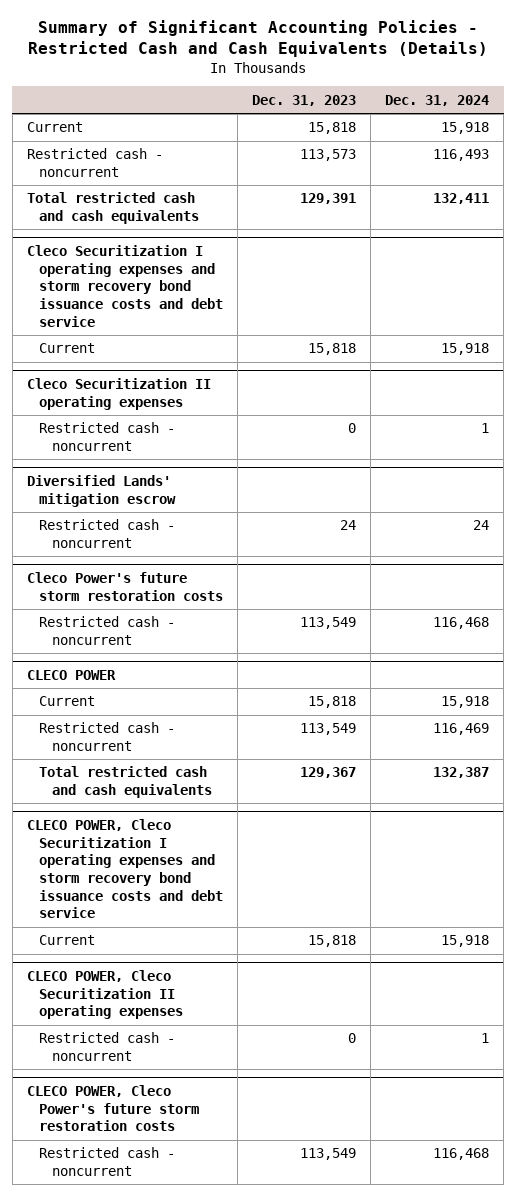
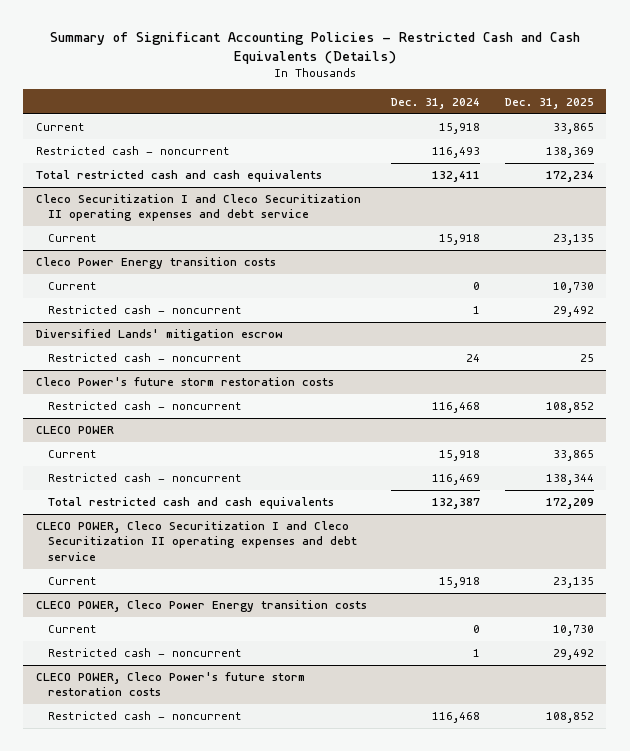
- | Dec. 31, 2023 | Dec. 31, 2024
+ | Dec. 31, 2024 | Dec. 31, 2025
- Cleco Securitization I operating expenses and storm recovery bond issuance costs and debt service
+ Cleco Securitization I and Cleco Securitization II operating expenses and debt service
- Cleco Securitization II operating expenses
+ Cleco Power Energy transition costs
+ Current | 0 | 10,730
- CLECO POWER, Cleco Securitization I operating expenses and storm recovery bond issuance costs and debt service
+ CLECO POWER, Cleco Securitization I and Cleco Securitization II operating expenses and debt service
- CLECO POWER, Cleco Securitization II operating expenses
+ CLECO POWER, Cleco Power Energy transition costs
+ Current | 0 | 10,730

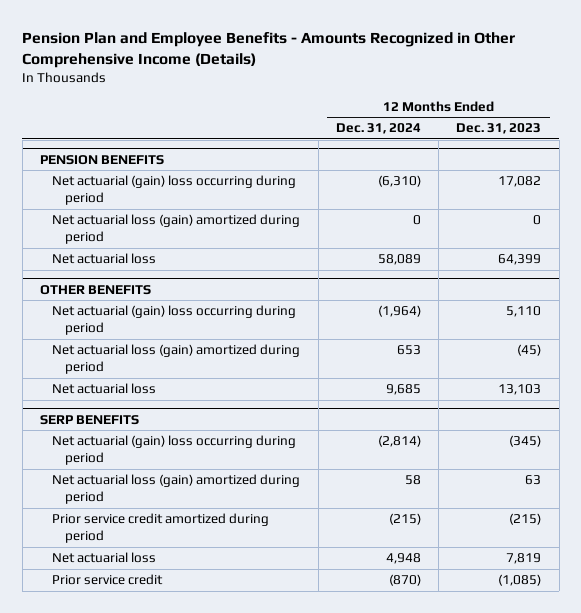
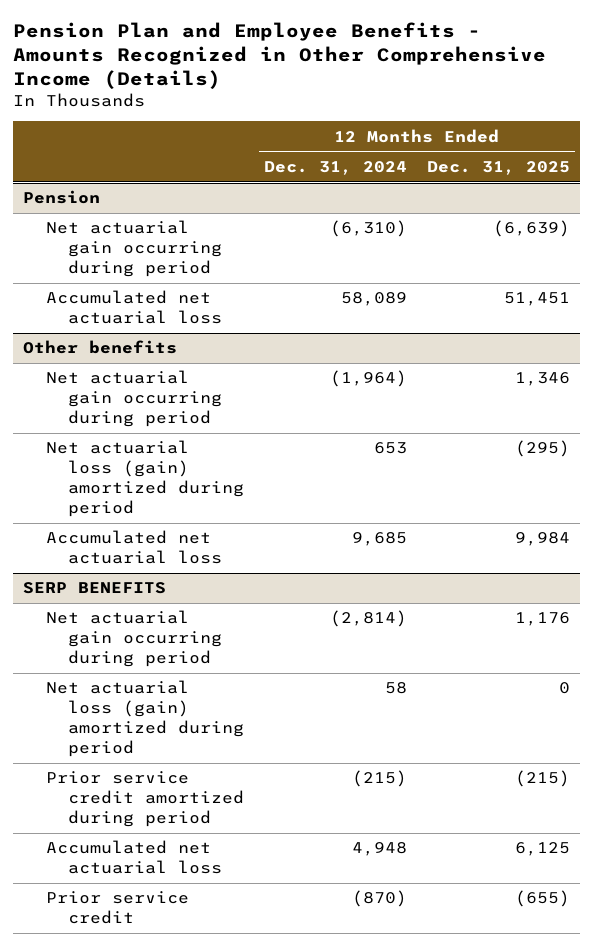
- | 12 Months Ended Dec. 31, 2024 | 12 Months Ended Dec. 31, 2023
+ | 12 Months Ended Dec. 31, 2024 | 12 Months Ended Dec. 31, 2025
- PENSION BENEFITS
- Net actuarial (gain) loss occurring during period | (6,310) | 17,082
- Net actuarial loss (gain) amortized during period | 0 | 0
- Net actuarial loss | 58,089 | 64,399
- OTHER BENEFITS
- Net actuarial (gain) loss occurring during period | (1,964) | 5,110
+ Pension
+ Net actuarial gain occurring during period | (6,310) | (6,639)
+ Accumulated net actuarial loss | 58,089 | 51,451
+ Other benefits
+ Net actuarial gain occurring during period | (1,964) | 1,346
- Net actuarial loss | 9,685 | 13,103
+ Accumulated net actuarial loss | 9,685 | 9,984
@ SERP BENEFITS
- Net actuarial (gain) loss occurring during period | (2,814) | (345)
+ Net actuarial gain occurring during period | (2,814) | 1,176
- Net actuarial loss | 4,948 | 7,819
+ Accumulated net actuarial loss | 4,948 | 6,125

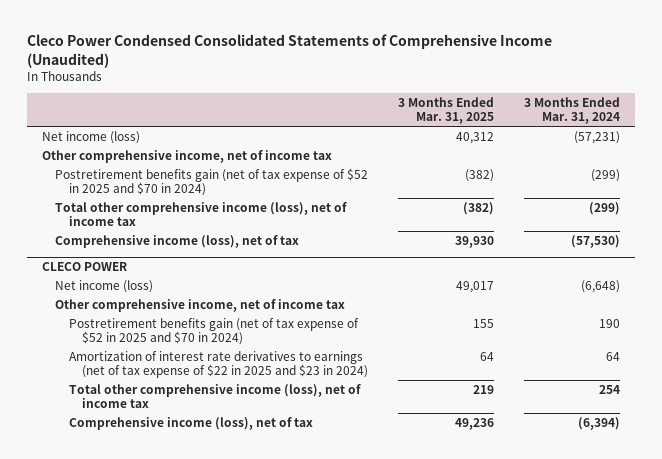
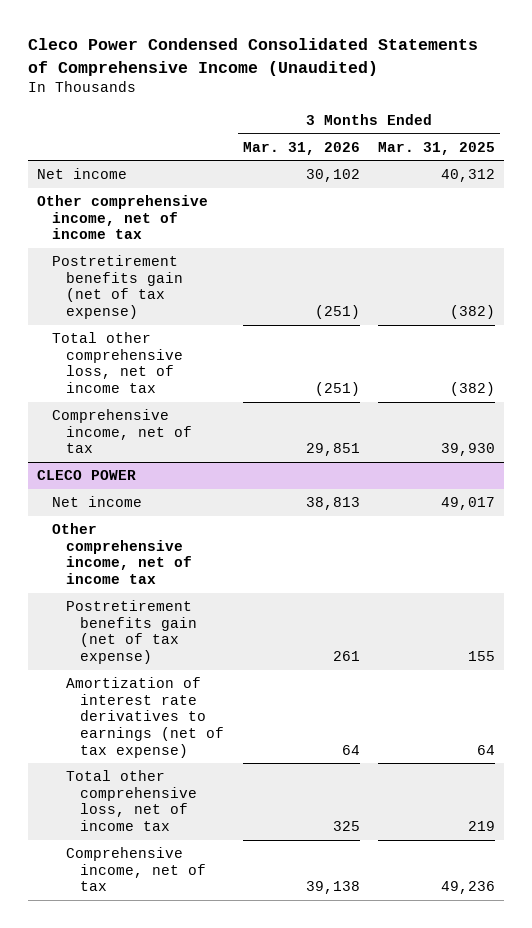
- | 3 Months Ended Mar. 31, 2025 | 3 Months Ended Mar. 31, 2024
+ | 3 Months Ended Mar. 31, 2026 | 3 Months Ended Mar. 31, 2025
- Net income (loss) | 40,312 | (57,231)
+ Net income | 30,102 | 40,312
- Postretirement benefits gain (net of tax expense of $52 in 2025 and $70 in 2024) | (382) | (299)
- Total other comprehensive income (loss), net of income tax | (382) | (299)
- Comprehensive income (loss), net of tax | 39,930 | (57,530)
+ Postretirement benefits gain (net of tax expense) | (251) | (382)
+ Total other comprehensive loss, net of income tax | (251) | (382)
+ Comprehensive income, net of tax | 29,851 | 39,930
@ CLECO POWER
- Net income (loss) | 49,017 | (6,648)
+ Net income | 38,813 | 49,017
- Postretirement benefits gain (net of tax expense of $52 in 2025 and $70 in 2024) | 155 | 190
- Amortization of interest rate derivatives to earnings (net of tax expense of $22 in 2025 and $23 in 2024) | 64 | 64
- Total other comprehensive income (loss), net of income tax | 219 | 254
- Comprehensive income (loss), net of tax | 49,236 | (6,394)
+ Postretirement benefits gain (net of tax expense) | 261 | 155
+ Amortization of interest rate derivatives to earnings (net of tax expense) | 64 | 64
+ Total other comprehensive loss, net of income tax | 325 | 219
+ Comprehensive income, net of tax | 39,138 | 49,236

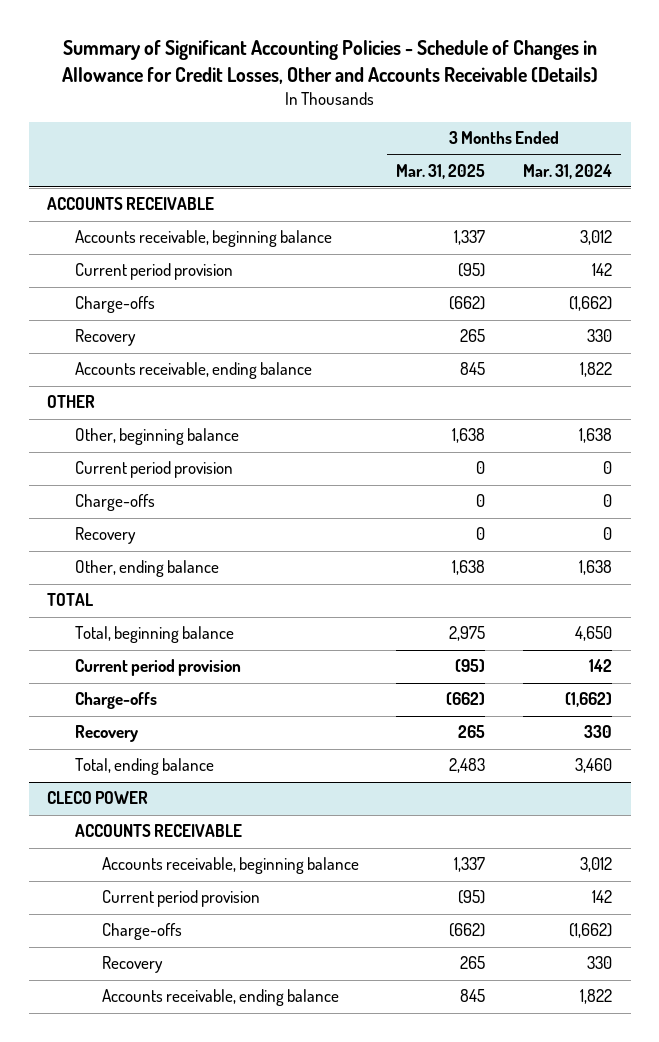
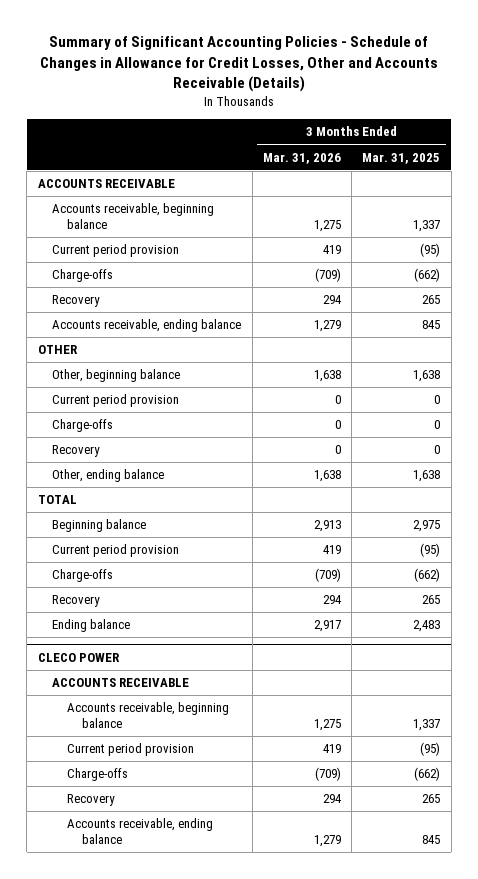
- | 3 Months Ended Mar. 31, 2025 | 3 Months Ended Mar. 31, 2024
+ | 3 Months Ended Mar. 31, 2026 | 3 Months Ended Mar. 31, 2025
- Total, beginning balance | 2,975 | 4,650
+ Beginning balance | 2,913 | 2,975
- Total, ending balance | 2,483 | 3,460
+ Ending balance | 2,917 | 2,483

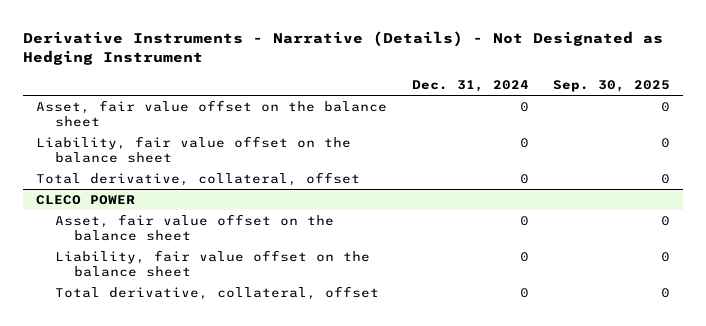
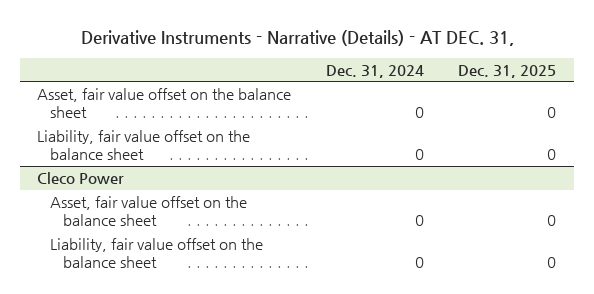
- Derivative Instruments - Narrative (Details) - Not Designated as Hedging Instrument
+ Derivative Instruments - Narrative (Details) - AT DEC. 31,
- | Dec. 31, 2024 | Sep. 30, 2025
+ | Dec. 31, 2024 | Dec. 31, 2025
- Total derivative, collateral, offset | 0 | 0
- CLECO POWER
+ Cleco Power
- Total derivative, collateral, offset | 0 | 0

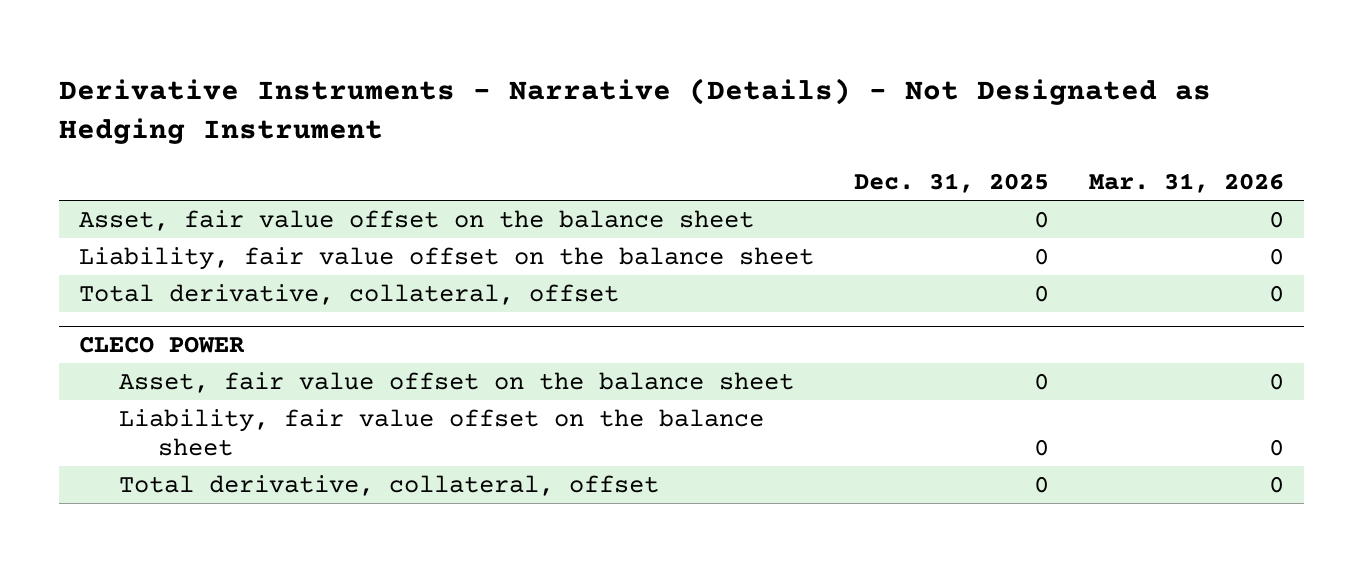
- Derivative Instruments - Narrative (Details) - AT DEC. 31,
+ Derivative Instruments - Narrative (Details) - Not Designated as Hedging Instrument
- | Dec. 31, 2024 | Dec. 31, 2025
+ | Dec. 31, 2025 | Mar. 31, 2026
- Cleco Power
+ Total derivative, collateral, offset | 0 | 0
+ CLECO POWER
+ Total derivative, collateral, offset | 0 | 0

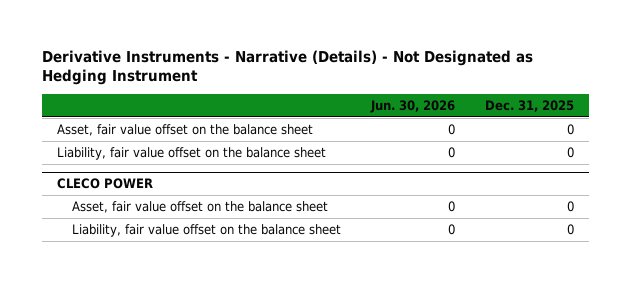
- | Dec. 31, 2025 | Mar. 31, 2026
+ | Jun. 30, 2026 | Dec. 31, 2025
- Total derivative, collateral, offset | 0 | 0
@ CLECO POWER
- Total derivative, collateral, offset | 0 | 0

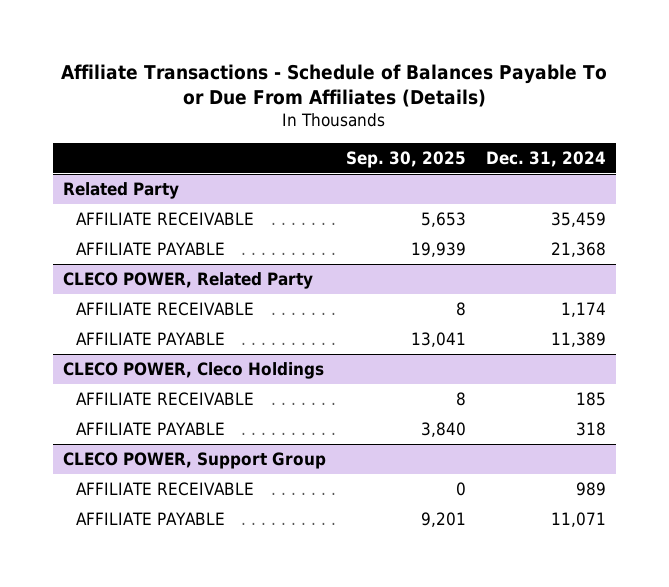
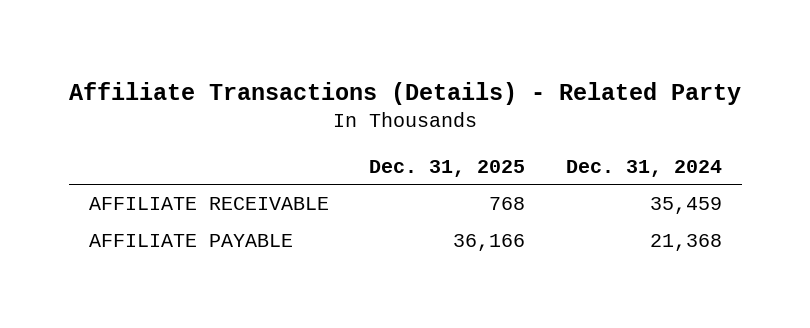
- Affiliate Transactions - Schedule of Balances Payable To or Due From Affiliates (Details)
+ Affiliate Transactions (Details) - Related Party
- | Sep. 30, 2025 | Dec. 31, 2024
+ | Dec. 31, 2025 | Dec. 31, 2024
- Related Party
- CLECO POWER, Related Party
- AFFILIATE RECEIVABLE | 8 | 1,174
- AFFILIATE PAYABLE | 13,041 | 11,389
- CLECO POWER, Cleco Holdings
- AFFILIATE RECEIVABLE | 8 | 185
- AFFILIATE PAYABLE | 3,840 | 318
- CLECO POWER, Support Group
- AFFILIATE RECEIVABLE | 0 | 989
- AFFILIATE PAYABLE | 9,201 | 11,071

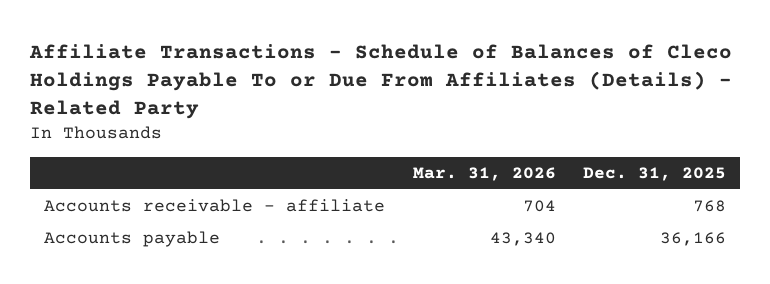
- Affiliate Transactions (Details) - Related Party
+ Affiliate Transactions - Schedule of Balances of Cleco Holdings Payable To or Due From Affiliates (Details) - Related Party
- | Dec. 31, 2025 | Dec. 31, 2024
+ | Mar. 31, 2026 | Dec. 31, 2025
- AFFILIATE RECEIVABLE | 768 | 35,459
- AFFILIATE PAYABLE | 36,166 | 21,368
+ Accounts receivable - affiliate | 704 | 768
+ Accounts payable | 43,340 | 36,166

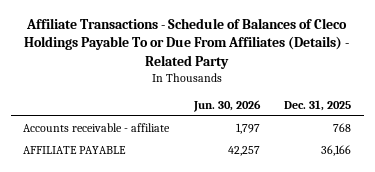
- | Mar. 31, 2026 | Dec. 31, 2025
+ | Jun. 30, 2026 | Dec. 31, 2025
- Accounts payable | 43,340 | 36,166
+ AFFILIATE PAYABLE | 42,257 | 36,166

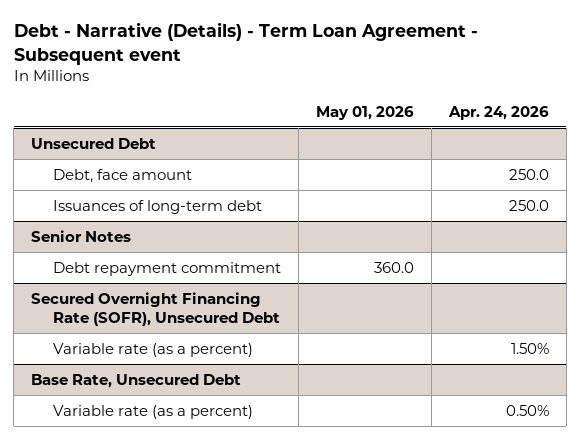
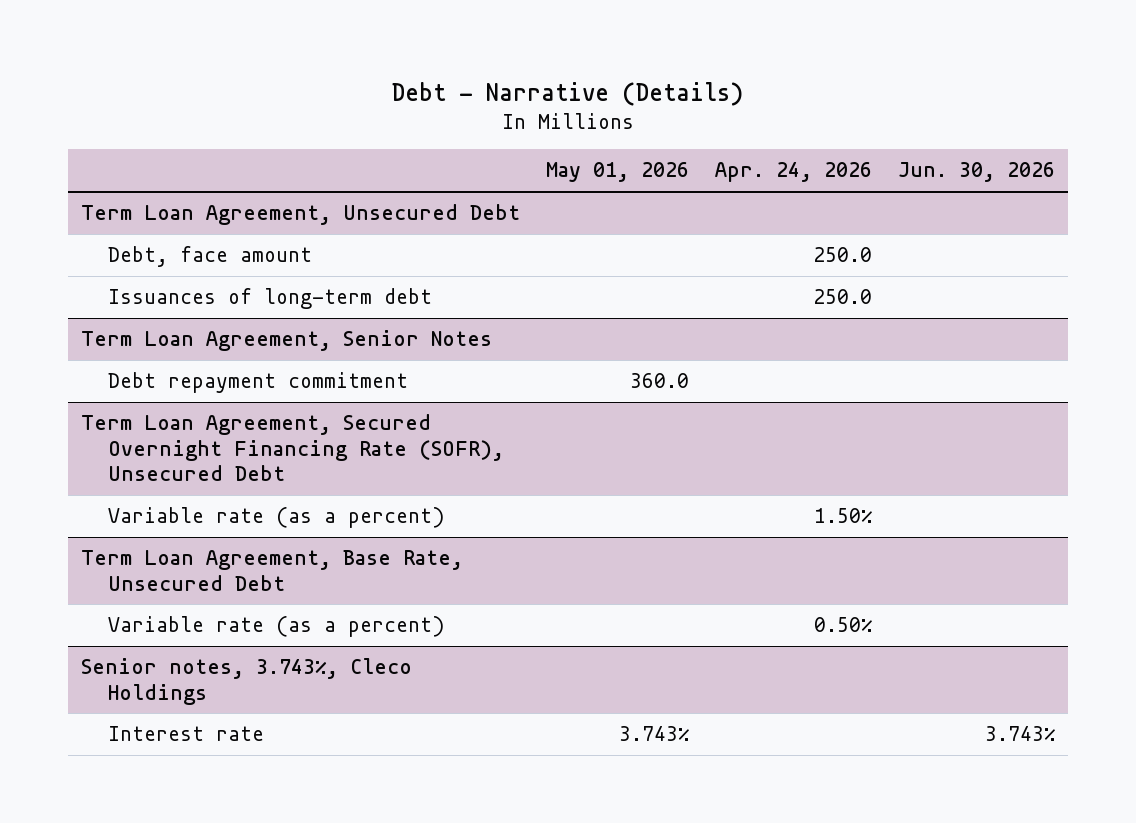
- Debt - Narrative (Details) - Term Loan Agreement - Subsequent event
+ Debt - Narrative (Details)
- | May 01, 2026 | Apr. 24, 2026
+ | May 01, 2026 | Apr. 24, 2026 | Jun. 30, 2026
- Unsecured Debt
+ Term Loan Agreement, Unsecured Debt
- Senior Notes
+ Term Loan Agreement, Senior Notes
- Secured Overnight Financing Rate (SOFR), Unsecured Debt
+ Term Loan Agreement, Secured Overnight Financing Rate (SOFR), Unsecured Debt
- Base Rate, Unsecured Debt
+ Term Loan Agreement, Base Rate, Unsecured Debt
+ Senior notes, 3.743%, Cleco Holdings
+ Interest rate | 3.743% | | 3.743%

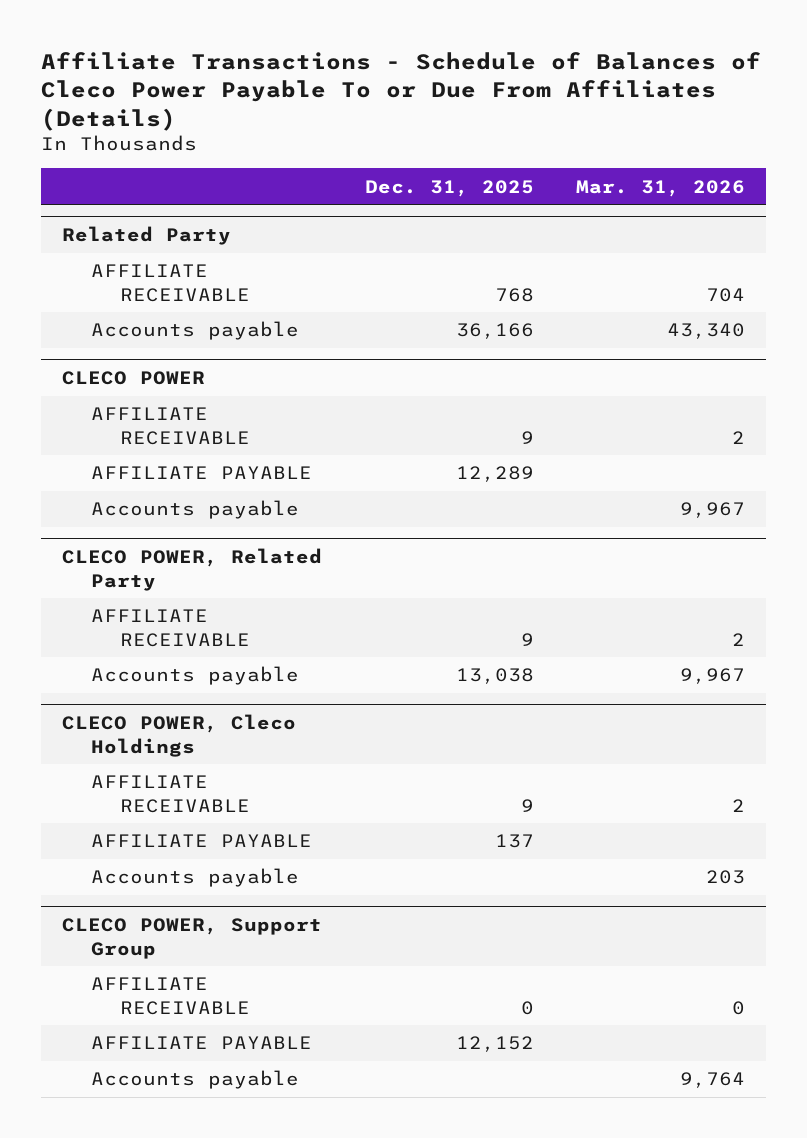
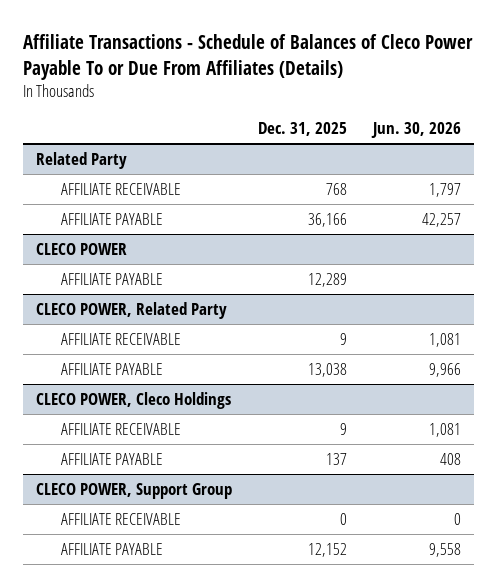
- | Dec. 31, 2025 | Mar. 31, 2026
+ | Dec. 31, 2025 | Jun. 30, 2026
@ Related Party
- Accounts payable | 36,166 | 43,340
+ AFFILIATE PAYABLE | 36,166 | 42,257
@ CLECO POWER
- AFFILIATE RECEIVABLE | 9 | 2
- Accounts payable | | 9,967
@ CLECO POWER, Related Party
- Accounts payable | 13,038 | 9,967
+ AFFILIATE PAYABLE | 13,038 | 9,966
@ CLECO POWER, Cleco Holdings
- Accounts payable | | 203
@ CLECO POWER, Support Group
- Accounts payable | | 9,764

